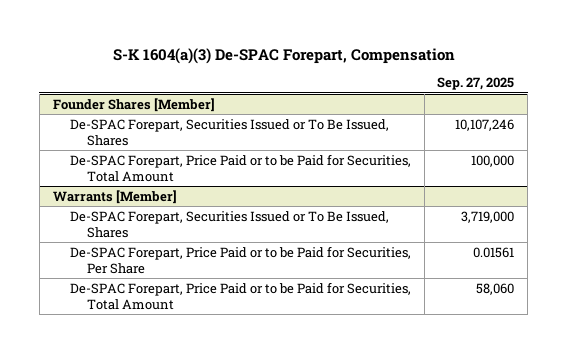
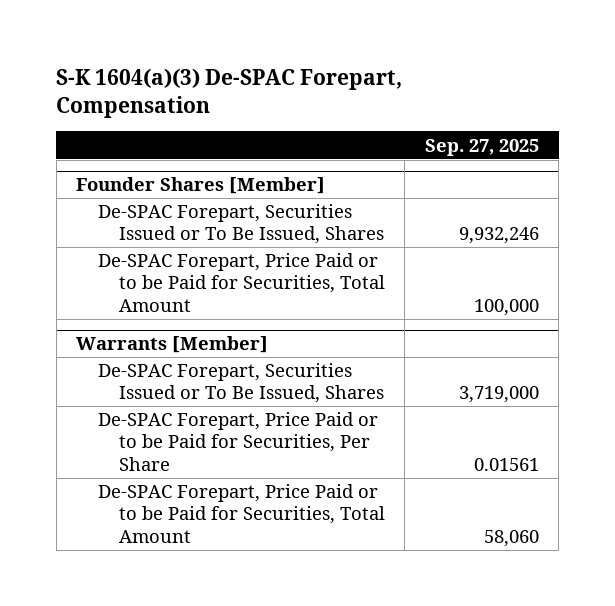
@ Founder Shares [Member]
- De-SPAC Forepart, Securities Issued or To Be Issued, Shares | 10,107,246
+ De-SPAC Forepart, Securities Issued or To Be Issued, Shares | 9,932,246

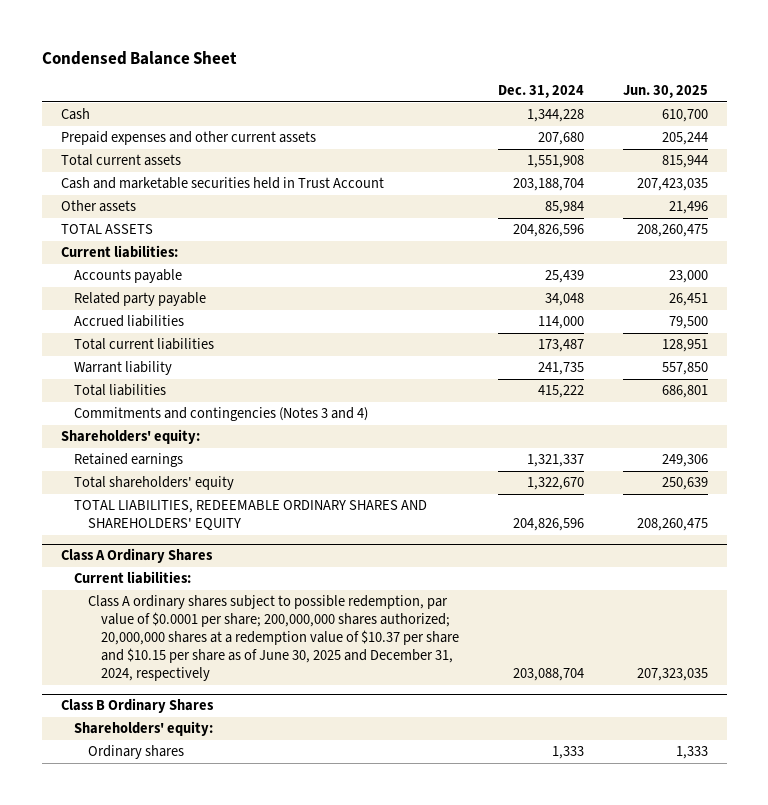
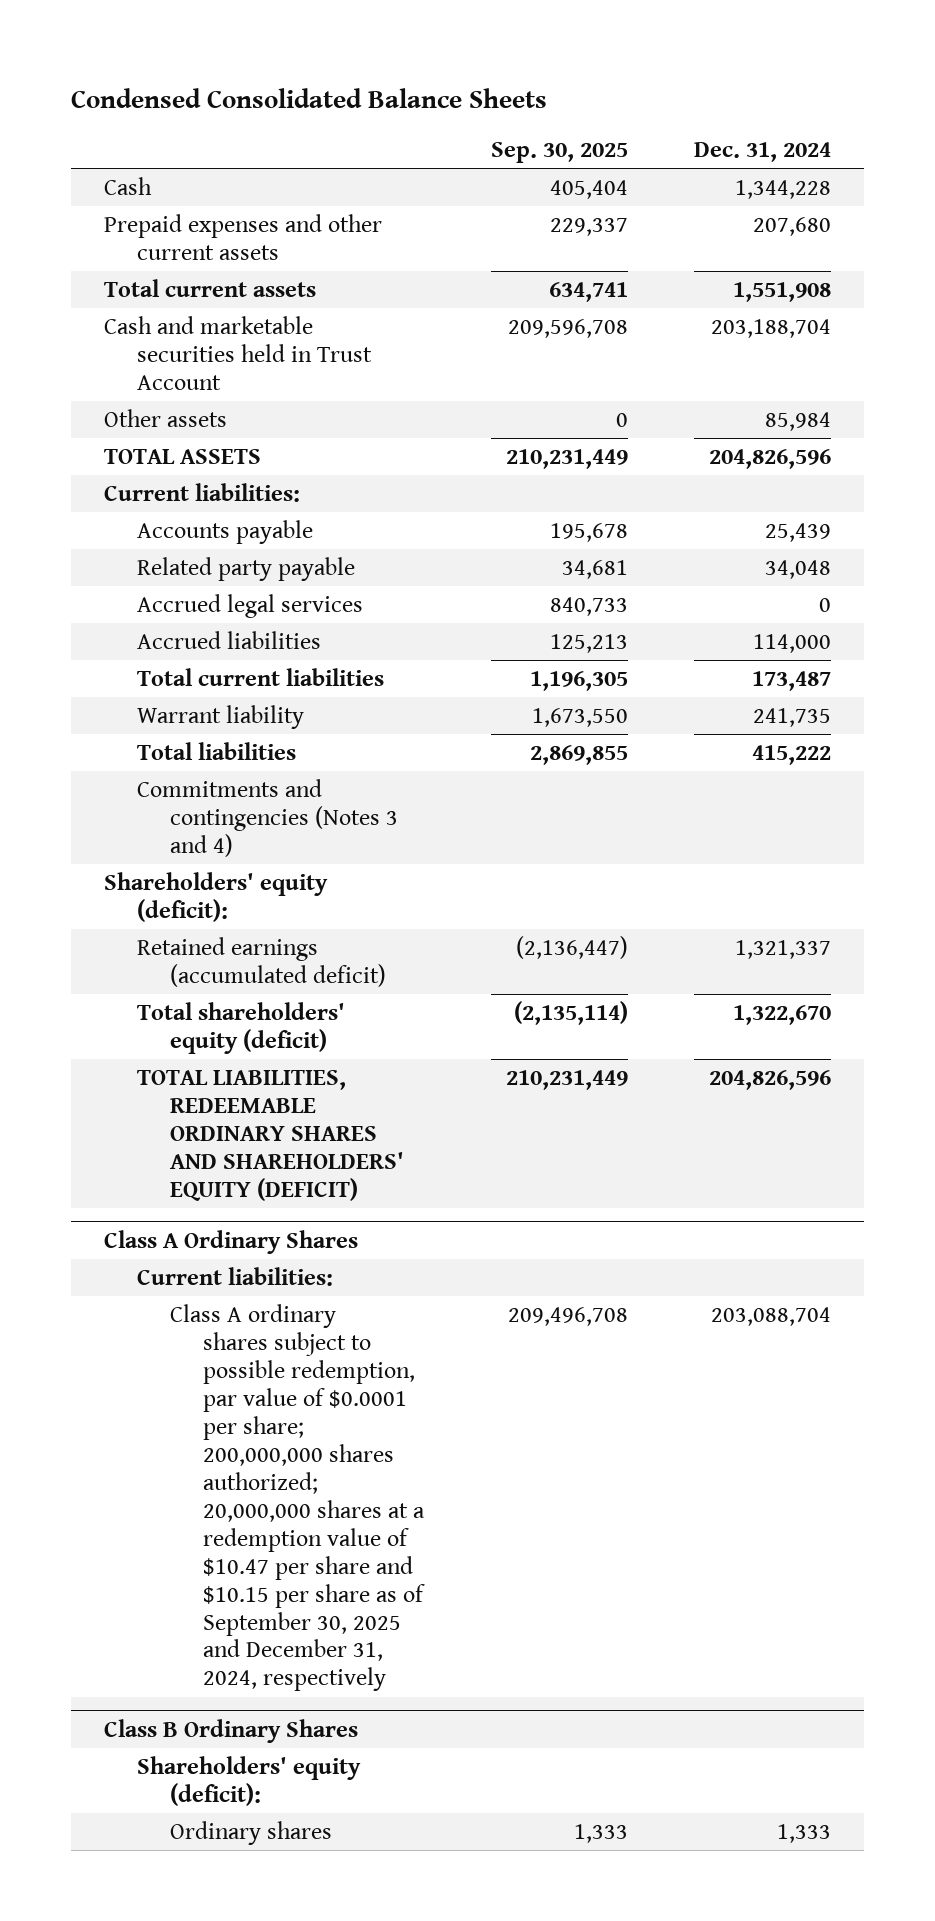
- Condensed Balance Sheet
+ Condensed Consolidated Balance Sheets
- | Dec. 31, 2024 | Jun. 30, 2025
+ | Sep. 30, 2025 | Dec. 31, 2024
+ Accrued legal services | 840,733 | 0
- Shareholders' equity:
- Retained earnings | 1,321,337 | 249,306
- Total shareholders' equity | 1,322,670 | 250,639
- TOTAL LIABILITIES, REDEEMABLE ORDINARY SHARES AND SHAREHOLDERS' EQUITY | 204,826,596 | 208,260,475
+ Shareholders' equity (deficit):
+ Retained earnings (accumulated deficit) | (2,136,447) | 1,321,337
+ Total shareholders' equity (deficit) | (2,135,114) | 1,322,670
+ TOTAL LIABILITIES, REDEEMABLE ORDINARY SHARES AND SHAREHOLDERS' EQUITY (DEFICIT) | 210,231,449 | 204,826,596
@ Class A Ordinary Shares
- Class A ordinary shares subject to possible redemption, par value of $0.0001 per share; 200,000,000 shares authorized; 20,000,000 shares at a redemption value of $10.37 per share and $10.15 per share as of June 30, 2025 and December 31, 2024, respectively | 203,088,704 | 207,323,035
+ Class A ordinary shares subject to possible redemption, par value of $0.0001 per share; 200,000,000 shares authorized; 20,000,000 shares at a redemption value of $10.47 per share and $10.15 per share as of September 30, 2025 and December 31, 2024, respectively | 209,496,708 | 203,088,704
@ Class B Ordinary Shares
- Shareholders' equity:
+ Shareholders' equity (deficit):

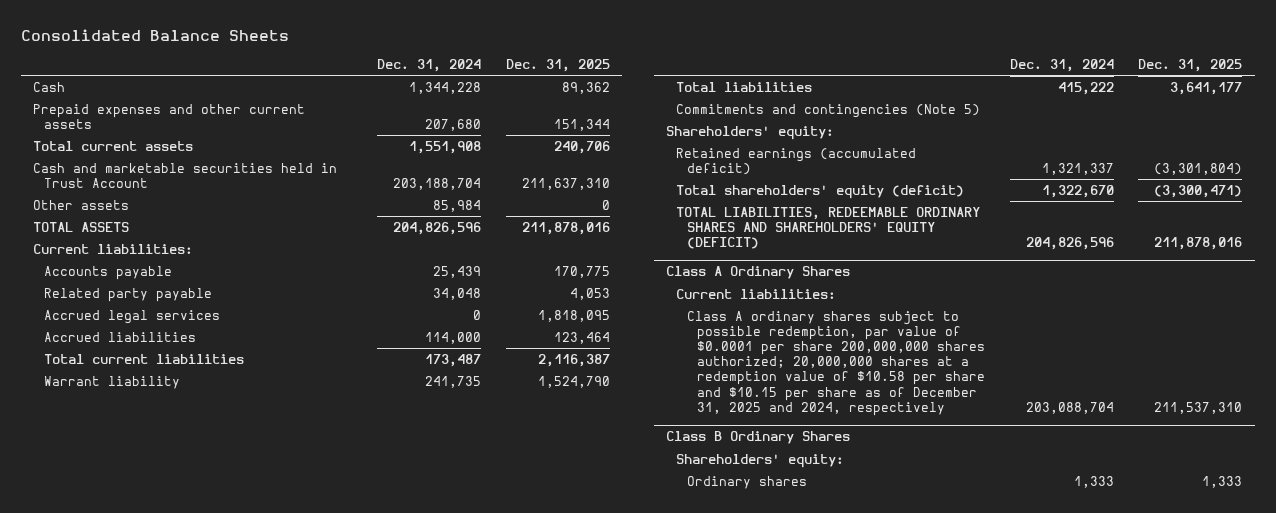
- Condensed Consolidated Balance Sheets
+ Consolidated Balance Sheets
- | Sep. 30, 2025 | Dec. 31, 2024
+ | Dec. 31, 2024 | Dec. 31, 2025
- Commitments and contingencies (Notes 3 and 4)
- Shareholders' equity (deficit):
+ Commitments and contingencies (Note 5)
+ Shareholders' equity:
@ Class A Ordinary Shares
- Class A ordinary shares subject to possible redemption, par value of $0.0001 per share; 200,000,000 shares authorized; 20,000,000 shares at a redemption value of $10.47 per share and $10.15 per share as of September 30, 2025 and December 31, 2024, respectively | 209,496,708 | 203,088,704
+ Class A ordinary shares subject to possible redemption, par value of $0.0001 per share 200,000,000 shares authorized; 20,000,000 shares at a redemption value of $10.58 per share and $10.15 per share as of December 31, 2025 and 2024, respectively | 203,088,704 | 211,537,310
@ Class B Ordinary Shares
- Shareholders' equity (deficit):
+ Shareholders' equity:

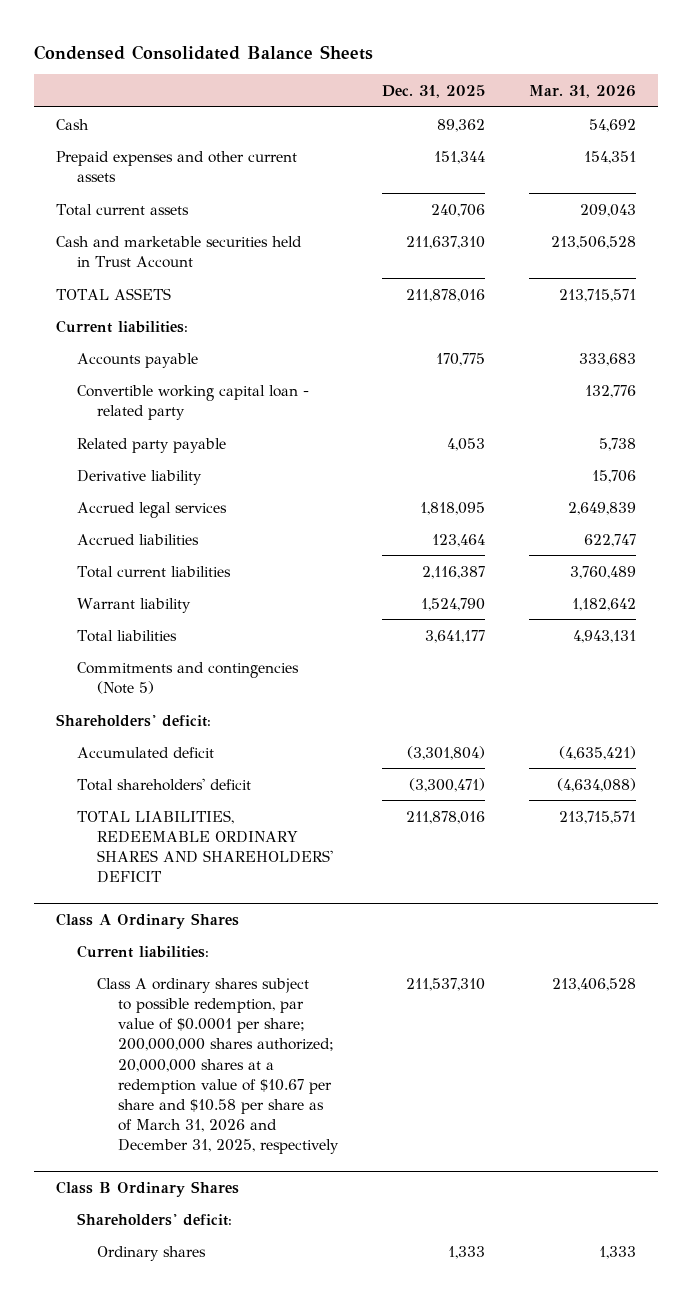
- Consolidated Balance Sheets
+ Condensed Consolidated Balance Sheets
- | Dec. 31, 2024 | Dec. 31, 2025
+ | Dec. 31, 2025 | Mar. 31, 2026
- Other assets | 85,984 | 0
+ Convertible working capital loan - related party | | 132,776
+ Derivative liability | | 15,706
- Shareholders' equity:
- Retained earnings (accumulated deficit) | 1,321,337 | (3,301,804)
- Total shareholders' equity (deficit) | 1,322,670 | (3,300,471)
- TOTAL LIABILITIES, REDEEMABLE ORDINARY SHARES AND SHAREHOLDERS' EQUITY (DEFICIT) | 204,826,596 | 211,878,016
+ Shareholders' deficit:
+ Accumulated deficit | (3,301,804) | (4,635,421)
+ Total shareholders' deficit | (3,300,471) | (4,634,088)
+ TOTAL LIABILITIES, REDEEMABLE ORDINARY SHARES AND SHAREHOLDERS' DEFICIT | 211,878,016 | 213,715,571
@ Class A Ordinary Shares
- Class A ordinary shares subject to possible redemption, par value of $0.0001 per share 200,000,000 shares authorized; 20,000,000 shares at a redemption value of $10.58 per share and $10.15 per share as of December 31, 2025 and 2024, respectively | 203,088,704 | 211,537,310
+ Class A ordinary shares subject to possible redemption, par value of $0.0001 per share; 200,000,000 shares authorized; 20,000,000 shares at a redemption value of $10.67 per share and $10.58 per share as of March 31, 2026 and December 31, 2025, respectively | 211,537,310 | 213,406,528
@ Class B Ordinary Shares
- Shareholders' equity:
+ Shareholders' deficit:

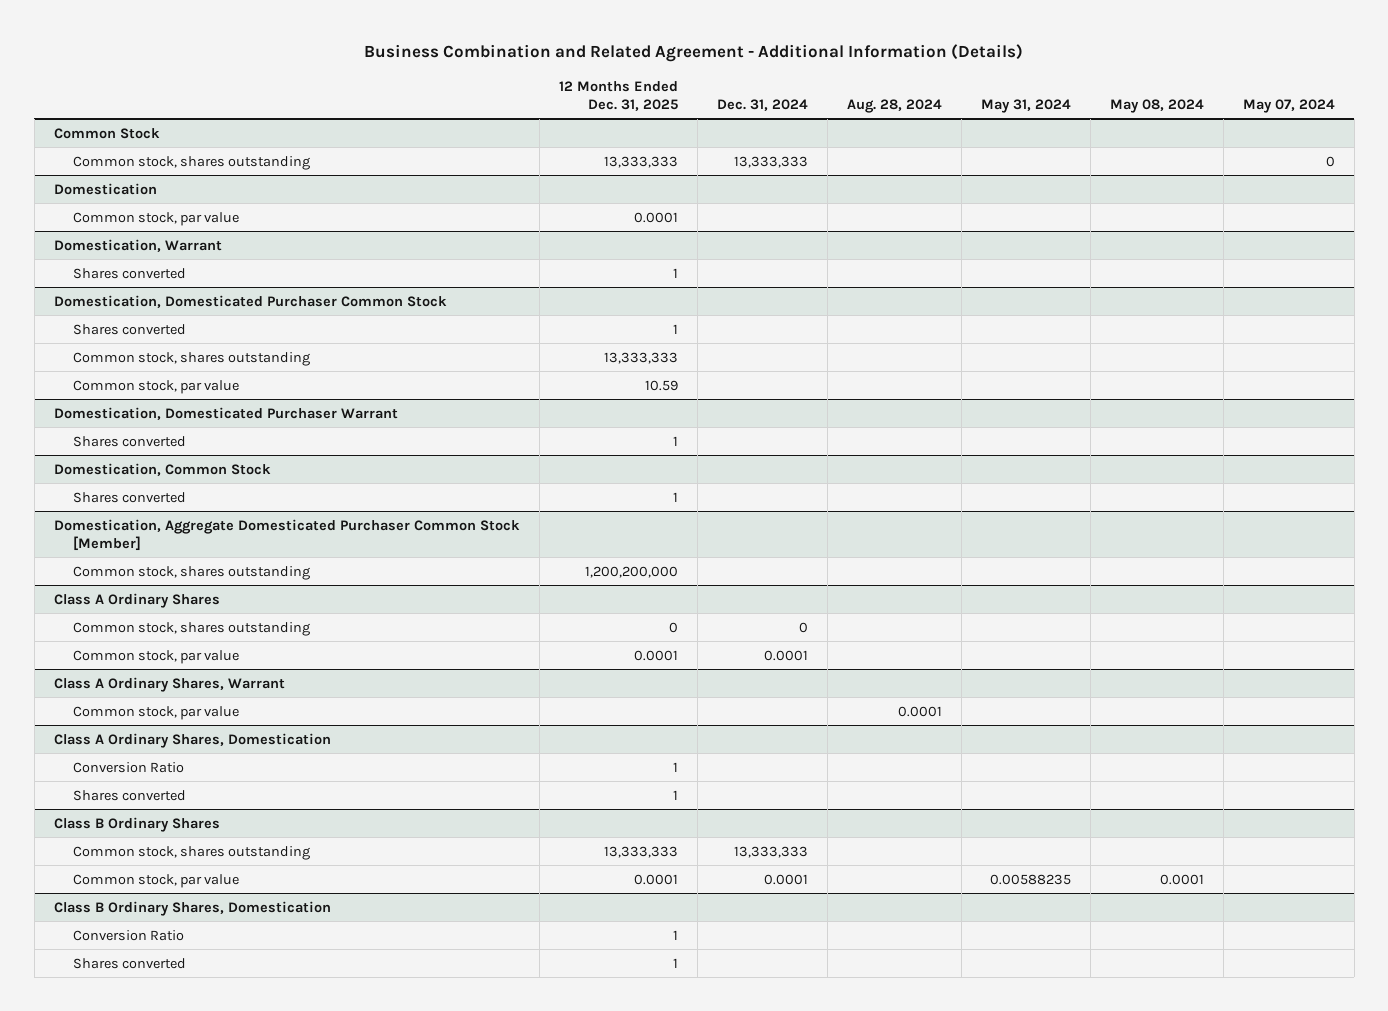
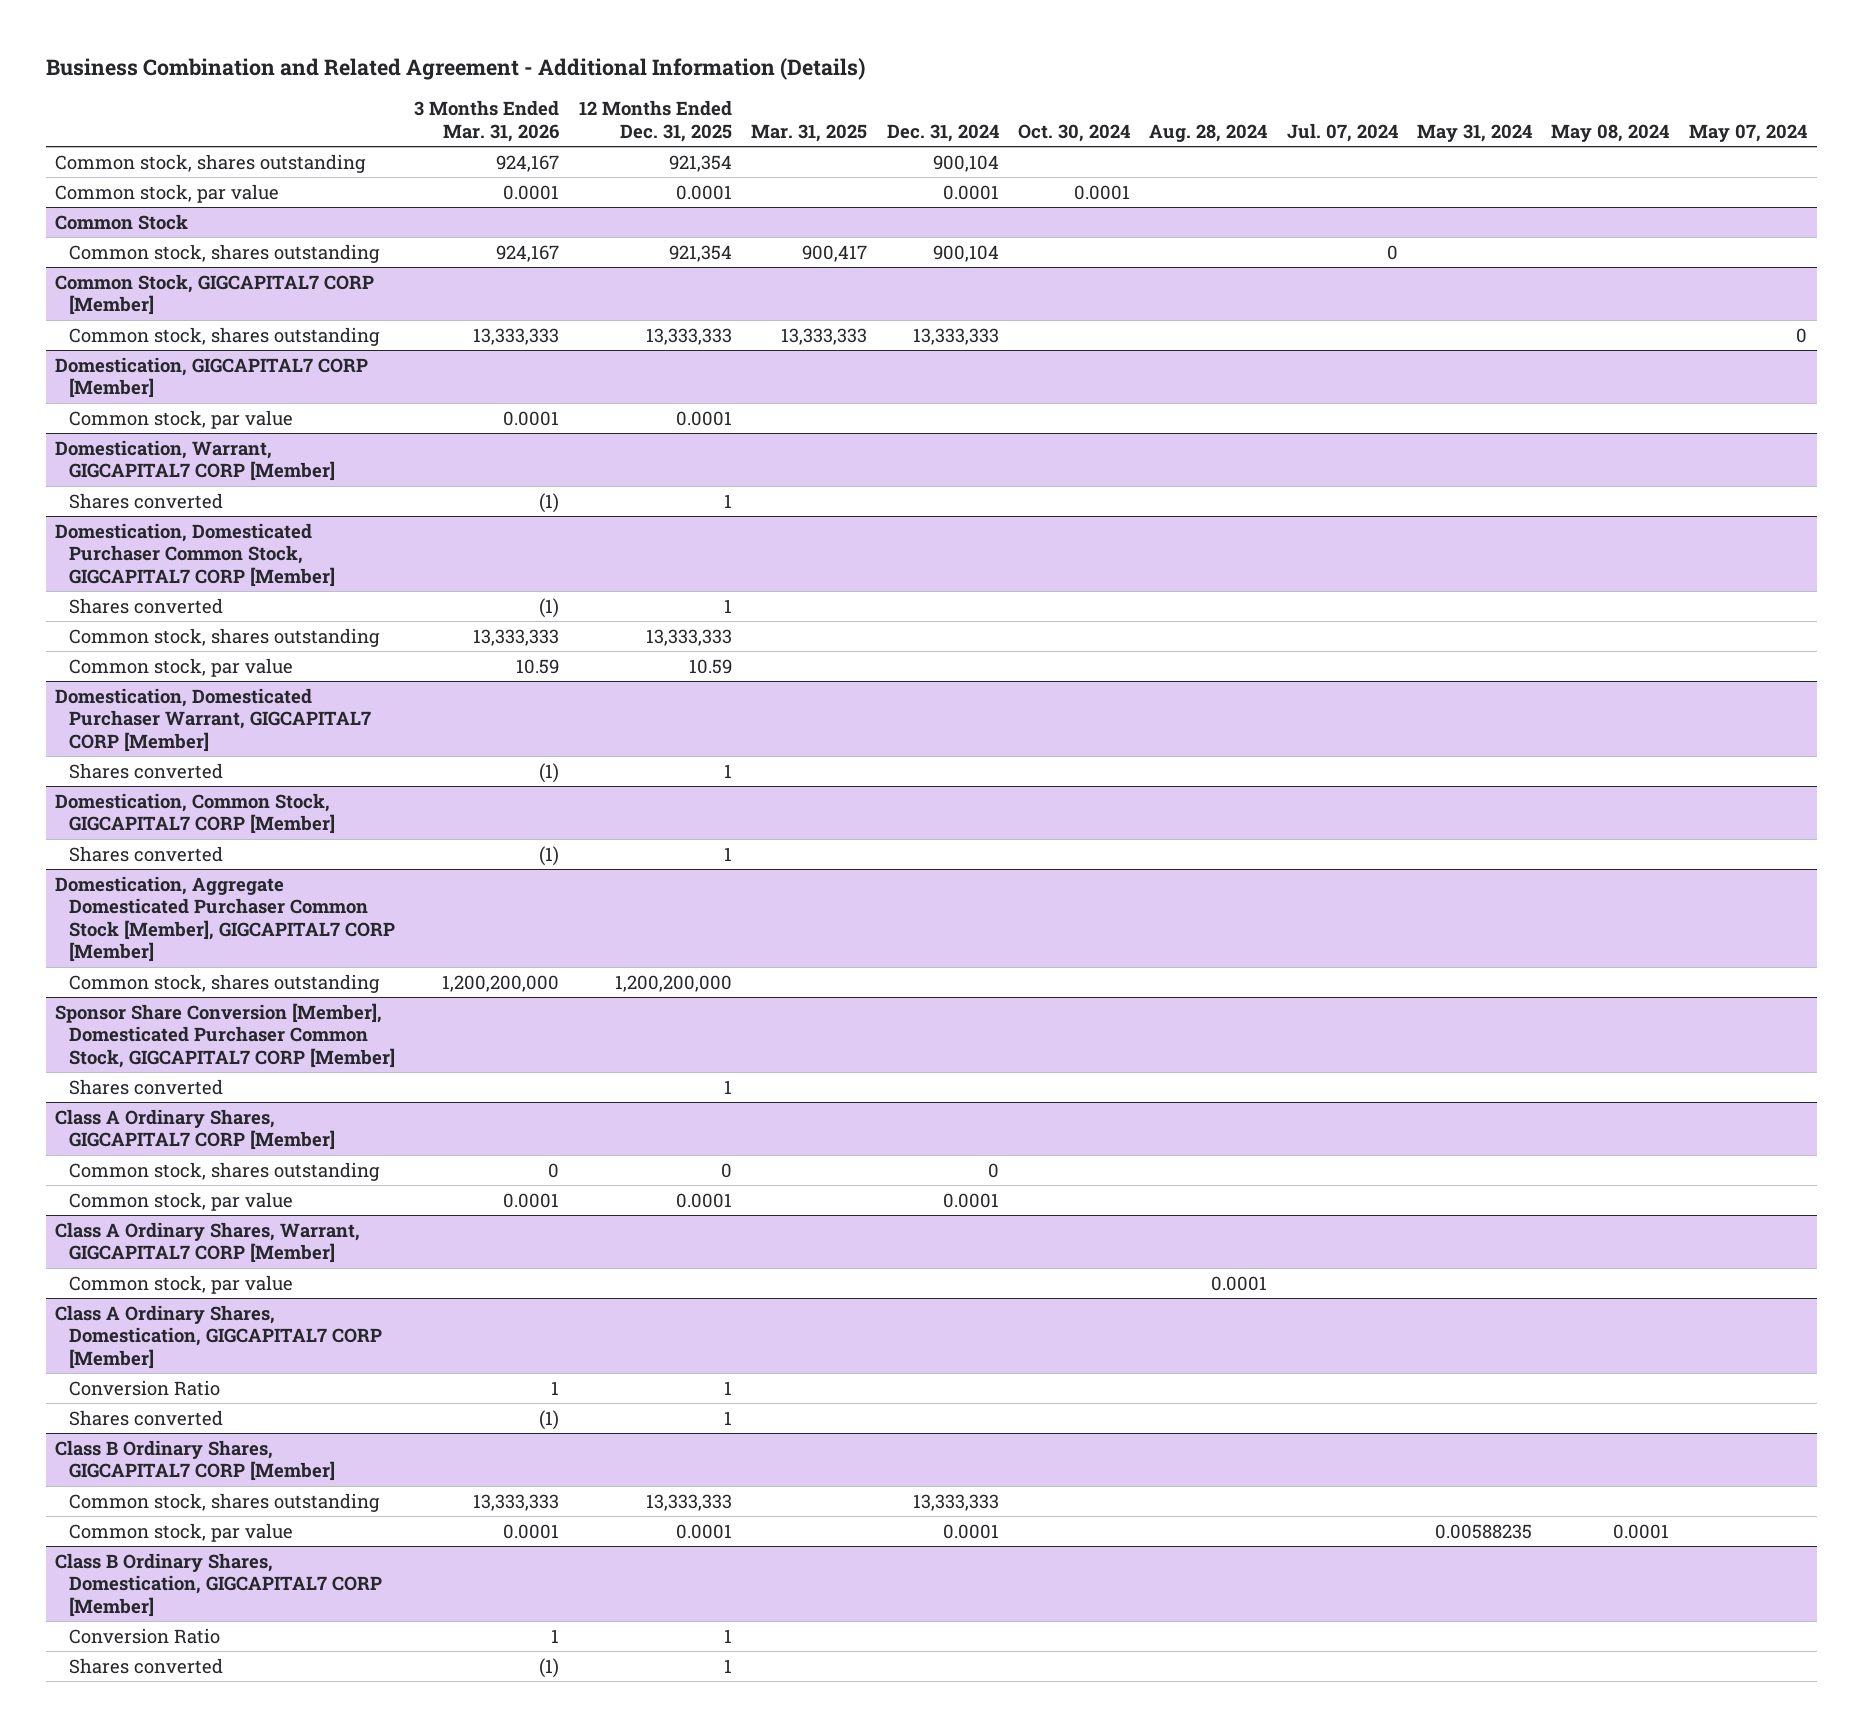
- | 12 Months Ended Dec. 31, 2025 | Dec. 31, 2024 | Aug. 28, 2024 | May 31, 2024 | May 08, 2024 | May 07, 2024
+ | 3 Months Ended Mar. 31, 2026 | 12 Months Ended Dec. 31, 2025 | Mar. 31, 2025 | Dec. 31, 2024 | Oct. 30, 2024 | Aug. 28, 2024 | Jul. 07, 2024 | May 31, 2024 | May 08, 2024 | May 07, 2024
+ Common stock, shares outstanding | 924,167 | 921,354 | | 900,104 | | | | | |
+ Common stock, par value | 0.0001 | 0.0001 | | 0.0001 | 0.0001 | | | | |
@ Common Stock
+ Common stock, shares outstanding | 924,167 | 921,354 | 900,417 | 900,104 | | | 0 | | |
+ Common Stock, GIGCAPITAL7 CORP [Member]
- Domestication
+ Domestication, GIGCAPITAL7 CORP [Member]
- Domestication, Warrant
+ Domestication, Warrant, GIGCAPITAL7 CORP [Member]
- Domestication, Domesticated Purchaser Common Stock
+ Domestication, Domesticated Purchaser Common Stock, GIGCAPITAL7 CORP [Member]
- Domestication, Domesticated Purchaser Warrant
+ Domestication, Domesticated Purchaser Warrant, GIGCAPITAL7 CORP [Member]
- Domestication, Common Stock
+ Domestication, Common Stock, GIGCAPITAL7 CORP [Member]
- Domestication, Aggregate Domesticated Purchaser Common Stock [Member]
+ Domestication, Aggregate Domesticated Purchaser Common Stock [Member], GIGCAPITAL7 CORP [Member]
- Class A Ordinary Shares
+ Sponsor Share Conversion [Member], Domesticated Purchaser Common Stock, GIGCAPITAL7 CORP [Member]
+ Shares converted | | 1 | | | | | | | |
+ Class A Ordinary Shares, GIGCAPITAL7 CORP [Member]
- Class A Ordinary Shares, Warrant
+ Class A Ordinary Shares, Warrant, GIGCAPITAL7 CORP [Member]
- Class A Ordinary Shares, Domestication
+ Class A Ordinary Shares, Domestication, GIGCAPITAL7 CORP [Member]
- Class B Ordinary Shares
+ Class B Ordinary Shares, GIGCAPITAL7 CORP [Member]
- Class B Ordinary Shares, Domestication
+ Class B Ordinary Shares, Domestication, GIGCAPITAL7 CORP [Member]

